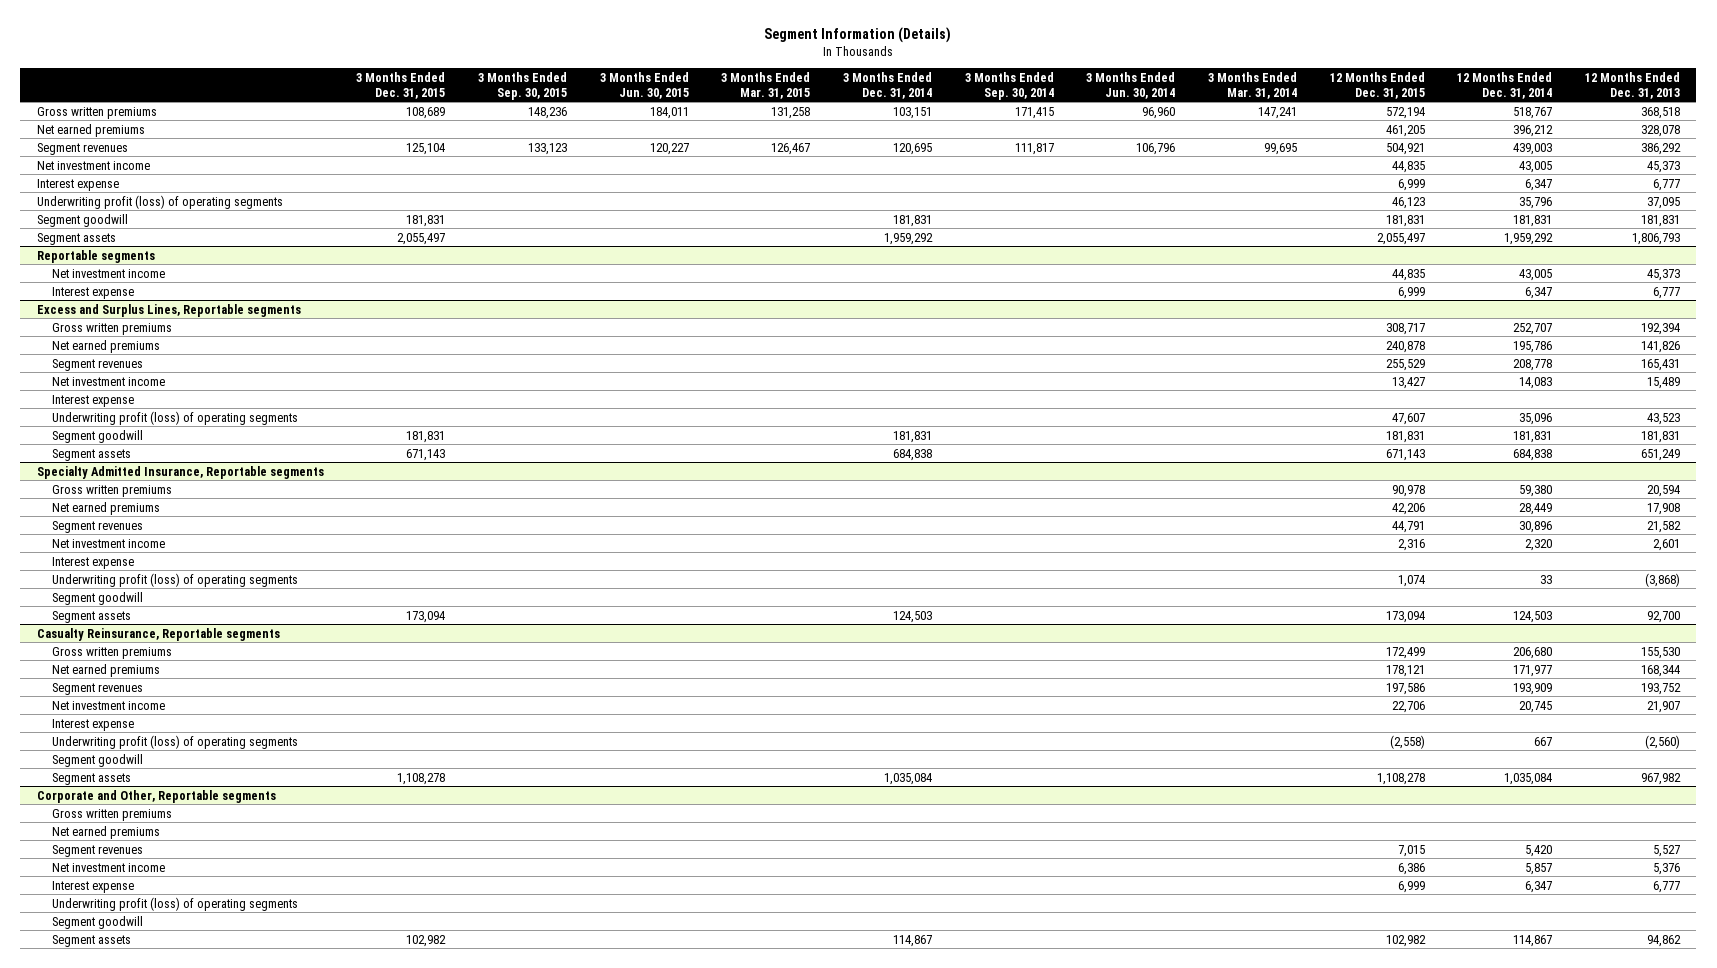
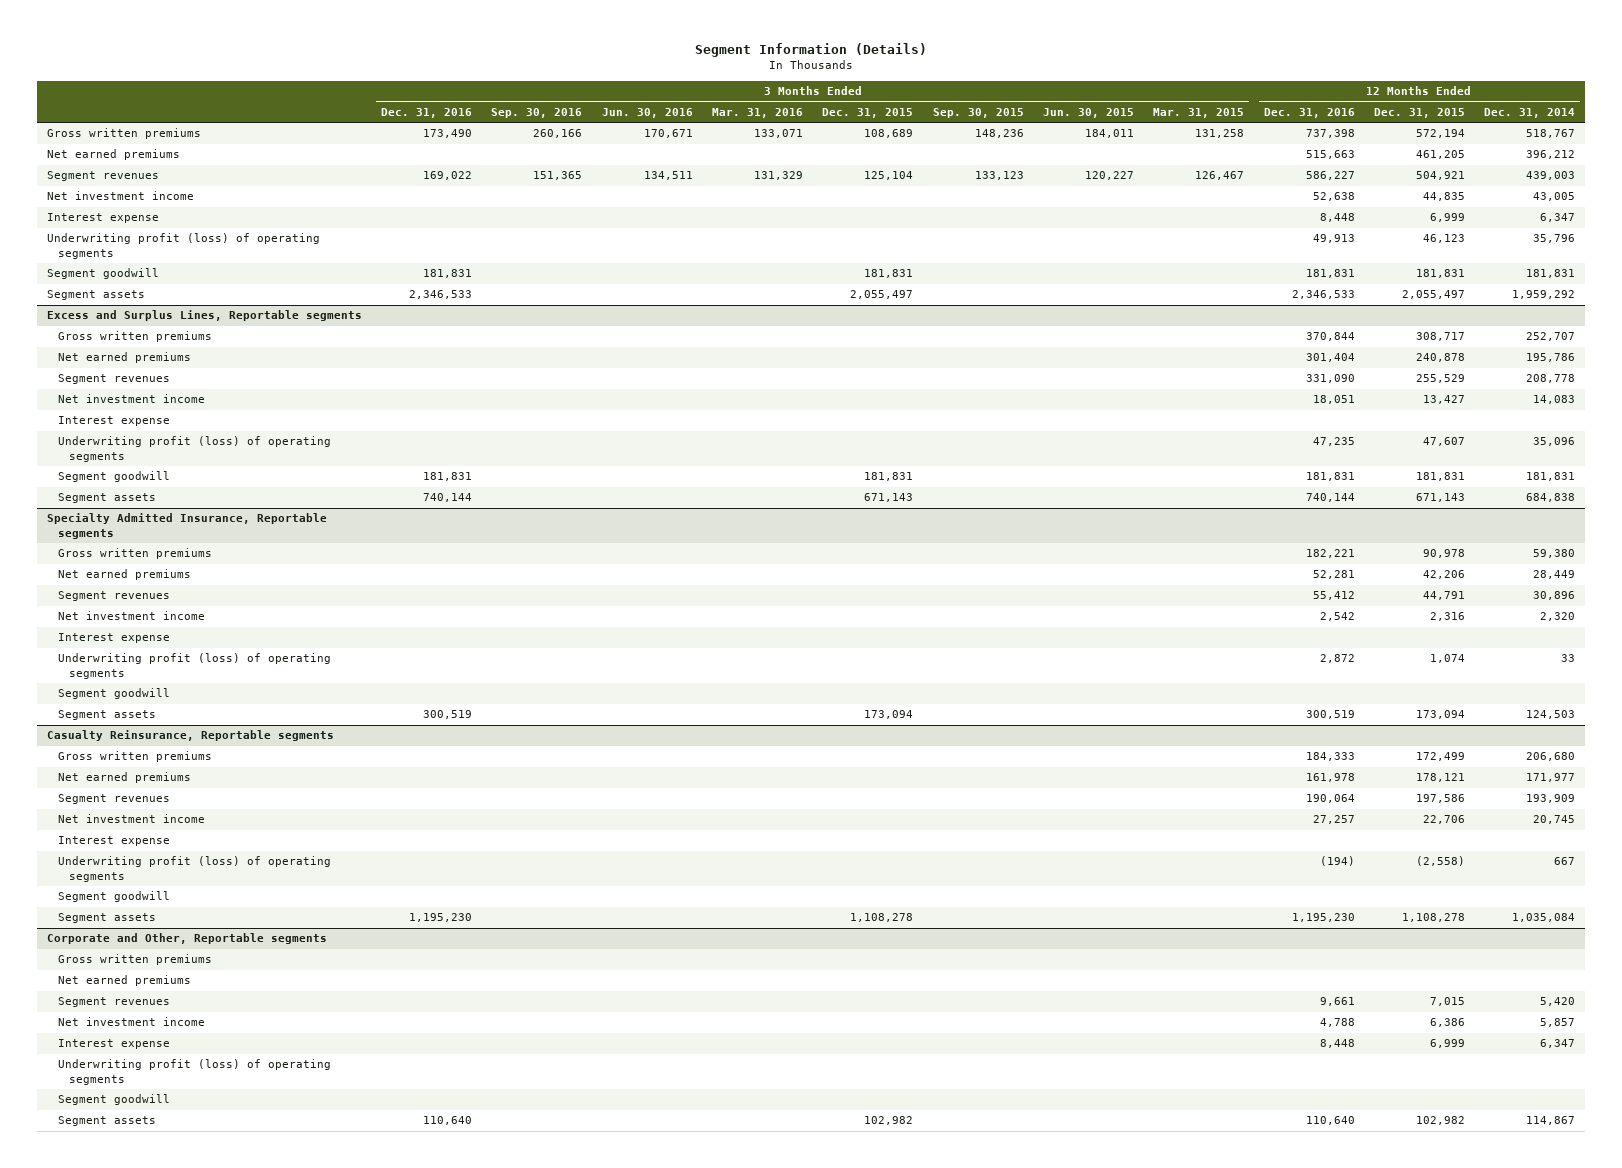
- | 3 Months Ended Dec. 31, 2015 | 3 Months Ended Sep. 30, 2015 | 3 Months Ended Jun. 30, 2015 | 3 Months Ended Mar. 31, 2015 | 3 Months Ended Dec. 31, 2014 | 3 Months Ended Sep. 30, 2014 | 3 Months Ended Jun. 30, 2014 | 3 Months Ended Mar. 31, 2014 | 12 Months Ended Dec. 31, 2015 | 12 Months Ended Dec. 31, 2014 | 12 Months Ended Dec. 31, 2013
+ | 3 Months Ended Dec. 31, 2016 | 3 Months Ended Sep. 30, 2016 | 3 Months Ended Jun. 30, 2016 | 3 Months Ended Mar. 31, 2016 | 3 Months Ended Dec. 31, 2015 | 3 Months Ended Sep. 30, 2015 | 3 Months Ended Jun. 30, 2015 | 3 Months Ended Mar. 31, 2015 | 12 Months Ended Dec. 31, 2016 | 12 Months Ended Dec. 31, 2015 | 12 Months Ended Dec. 31, 2014
- Reportable segments
- Net investment income | | | | | | | | | 44,835 | 43,005 | 45,373
- Interest expense | | | | | | | | | 6,999 | 6,347 | 6,777

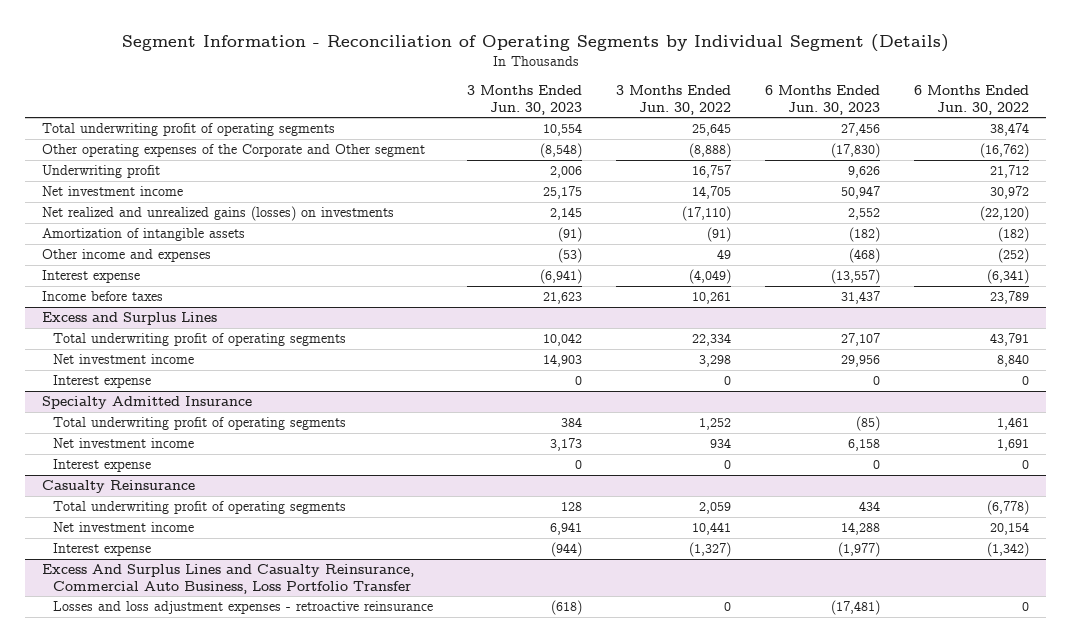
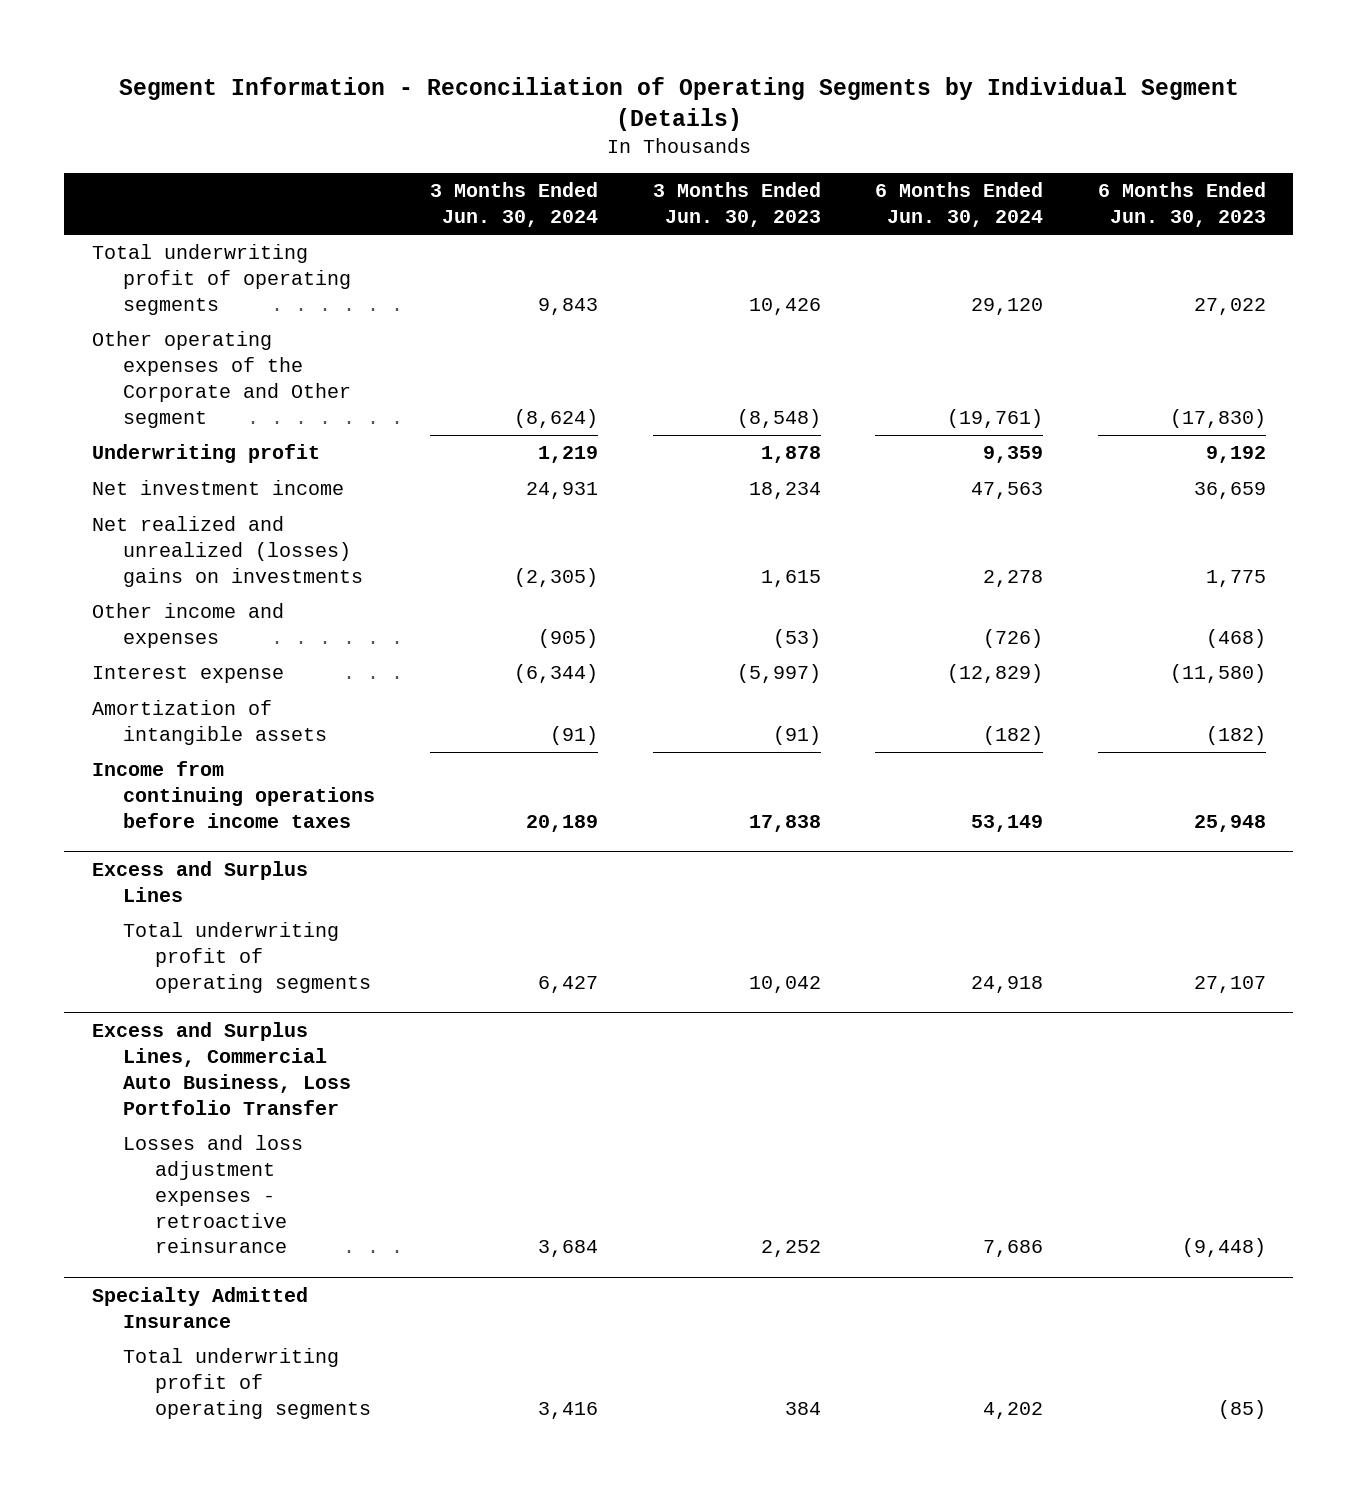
- | 3 Months Ended Jun. 30, 2023 | 3 Months Ended Jun. 30, 2022 | 6 Months Ended Jun. 30, 2023 | 6 Months Ended Jun. 30, 2022
+ | 3 Months Ended Jun. 30, 2024 | 3 Months Ended Jun. 30, 2023 | 6 Months Ended Jun. 30, 2024 | 6 Months Ended Jun. 30, 2023
- Total underwriting profit of operating segments | 10,554 | 25,645 | 27,456 | 38,474
+ Total underwriting profit of operating segments | 9,843 | 10,426 | 29,120 | 27,022
- Underwriting profit | 2,006 | 16,757 | 9,626 | 21,712
- Net investment income | 25,175 | 14,705 | 50,947 | 30,972
- Net realized and unrealized gains (losses) on investments | 2,145 | (17,110) | 2,552 | (22,120)
+ Underwriting profit | 1,219 | 1,878 | 9,359 | 9,192
+ Net investment income | 24,931 | 18,234 | 47,563 | 36,659
+ Net realized and unrealized (losses) gains on investments | (2,305) | 1,615 | 2,278 | 1,775
- Interest expense | (6,941) | (4,049) | (13,557) | (6,341)
- Income before taxes | 21,623 | 10,261 | 31,437 | 23,789
+ Interest expense | (6,344) | (5,997) | (12,829) | (11,580)
moved down: Amortization of intangible assets | (91) | (91) | (182) | (182)
+ Income from continuing operations before income taxes | 20,189 | 17,838 | 53,149 | 25,948
@ Excess and Surplus Lines
- Net investment income | 14,903 | 3,298 | 29,956 | 8,840
- Interest expense | 0 | 0 | 0 | 0
+ Excess and Surplus Lines, Commercial Auto Business, Loss Portfolio Transfer
+ Losses and loss adjustment expenses - retroactive reinsurance | 3,684 | 2,252 | 7,686 | (9,448)
@ Specialty Admitted Insurance
- Net investment income | 3,173 | 934 | 6,158 | 1,691
- Interest expense | 0 | 0 | 0 | 0
- Casualty Reinsurance
- Total underwriting profit of operating segments | 128 | 2,059 | 434 | (6,778)
- Net investment income | 6,941 | 10,441 | 14,288 | 20,154
- Interest expense | (944) | (1,327) | (1,977) | (1,342)
- Excess And Surplus Lines and Casualty Reinsurance, Commercial Auto Business, Loss Portfolio Transfer
- Losses and loss adjustment expenses - retroactive reinsurance | (618) | 0 | (17,481) | 0

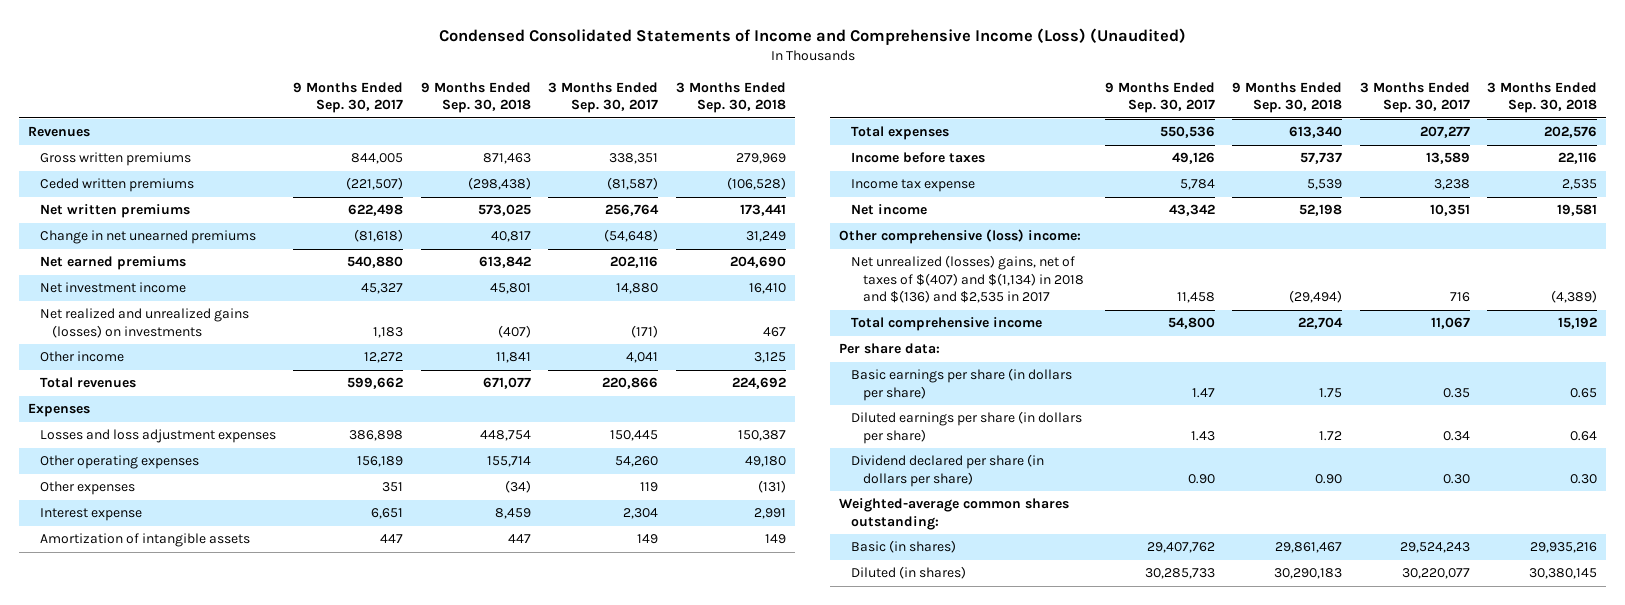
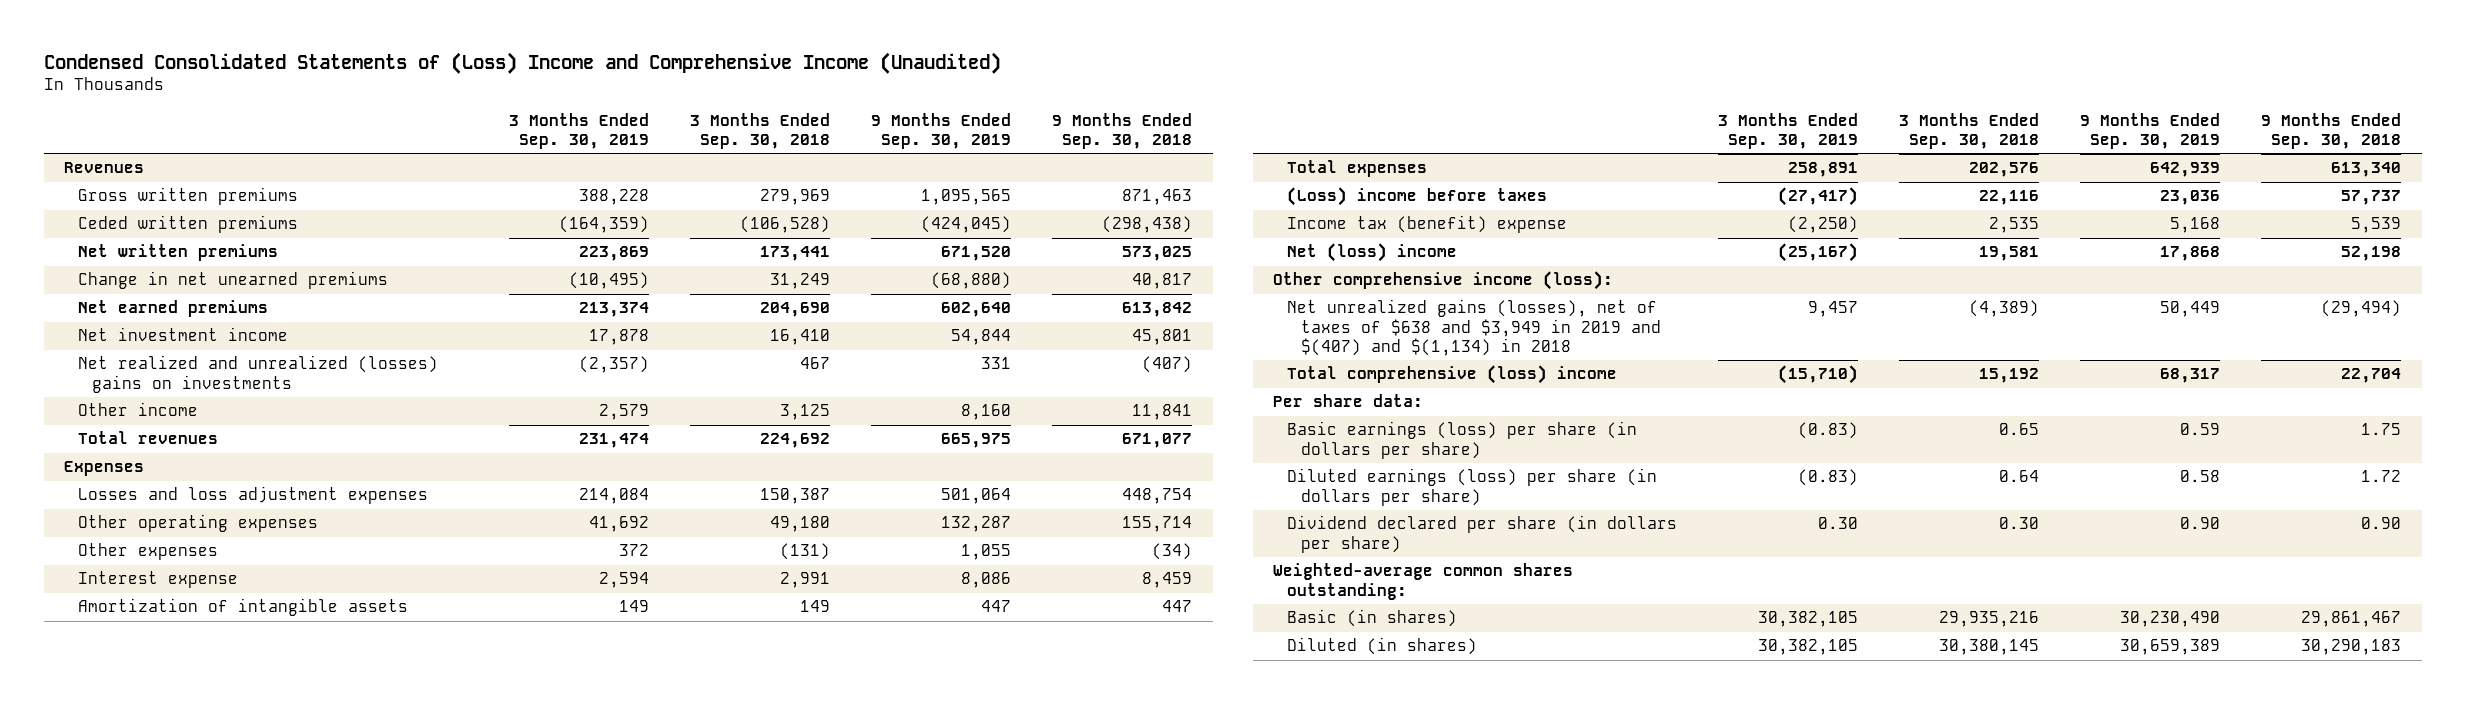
- Condensed Consolidated Statements of Income and Comprehensive Income (Loss) (Unaudited)
+ Condensed Consolidated Statements of (Loss) Income and Comprehensive Income (Unaudited)
- | 9 Months Ended Sep. 30, 2017 | 9 Months Ended Sep. 30, 2018 | 3 Months Ended Sep. 30, 2017 | 3 Months Ended Sep. 30, 2018
+ | 3 Months Ended Sep. 30, 2019 | 3 Months Ended Sep. 30, 2018 | 9 Months Ended Sep. 30, 2019 | 9 Months Ended Sep. 30, 2018
- Net realized and unrealized gains (losses) on investments | 1,183 | (407) | (171) | 467
+ Net realized and unrealized (losses) gains on investments | (2,357) | 467 | 331 | (407)
- Income before taxes | 49,126 | 57,737 | 13,589 | 22,116
- Income tax expense | 5,784 | 5,539 | 3,238 | 2,535
- Net income | 43,342 | 52,198 | 10,351 | 19,581
- Other comprehensive (loss) income:
- Net unrealized (losses) gains, net of taxes of $(407) and $(1,134) in 2018 and $(136) and $2,535 in 2017 | 11,458 | (29,494) | 716 | (4,389)
- Total comprehensive income | 54,800 | 22,704 | 11,067 | 15,192
+ (Loss) income before taxes | (27,417) | 22,116 | 23,036 | 57,737
+ Income tax (benefit) expense | (2,250) | 2,535 | 5,168 | 5,539
+ Net (loss) income | (25,167) | 19,581 | 17,868 | 52,198
+ Other comprehensive income (loss):
+ Net unrealized gains (losses), net of taxes of $638 and $3,949 in 2019 and $(407) and $(1,134) in 2018 | 9,457 | (4,389) | 50,449 | (29,494)
+ Total comprehensive (loss) income | (15,710) | 15,192 | 68,317 | 22,704
- Basic earnings per share (in dollars per share) | 1.47 | 1.75 | 0.35 | 0.65
- Diluted earnings per share (in dollars per share) | 1.43 | 1.72 | 0.34 | 0.64
+ Basic earnings (loss) per share (in dollars per share) | (0.83) | 0.65 | 0.59 | 1.75
+ Diluted earnings (loss) per share (in dollars per share) | (0.83) | 0.64 | 0.58 | 1.72

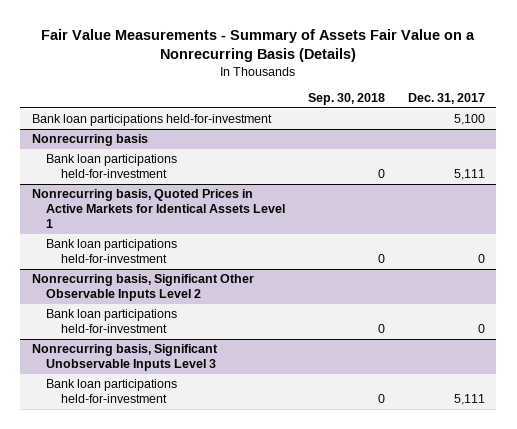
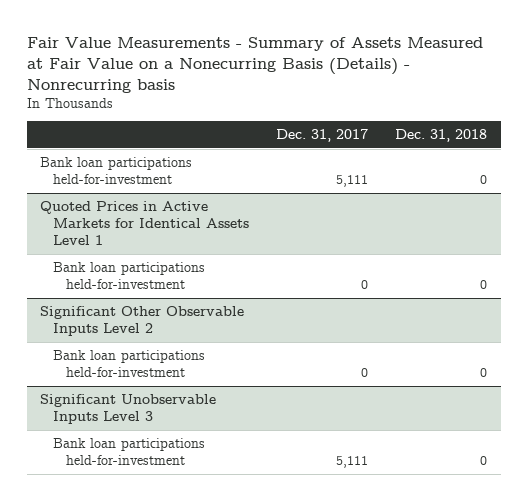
- Fair Value Measurements - Summary of Assets Fair Value on a Nonrecurring Basis (Details)
+ Fair Value Measurements - Summary of Assets Measured at Fair Value on a Nonecurring Basis (Details) - Nonrecurring basis
- | Sep. 30, 2018 | Dec. 31, 2017
+ | Dec. 31, 2017 | Dec. 31, 2018
- Bank loan participations held-for-investment | | 5,100
- Nonrecurring basis
- Nonrecurring basis, Quoted Prices in Active Markets for Identical Assets Level 1
+ Quoted Prices in Active Markets for Identical Assets Level 1
- Nonrecurring basis, Significant Other Observable Inputs Level 2
+ Significant Other Observable Inputs Level 2
- Nonrecurring basis, Significant Unobservable Inputs Level 3
+ Significant Unobservable Inputs Level 3

